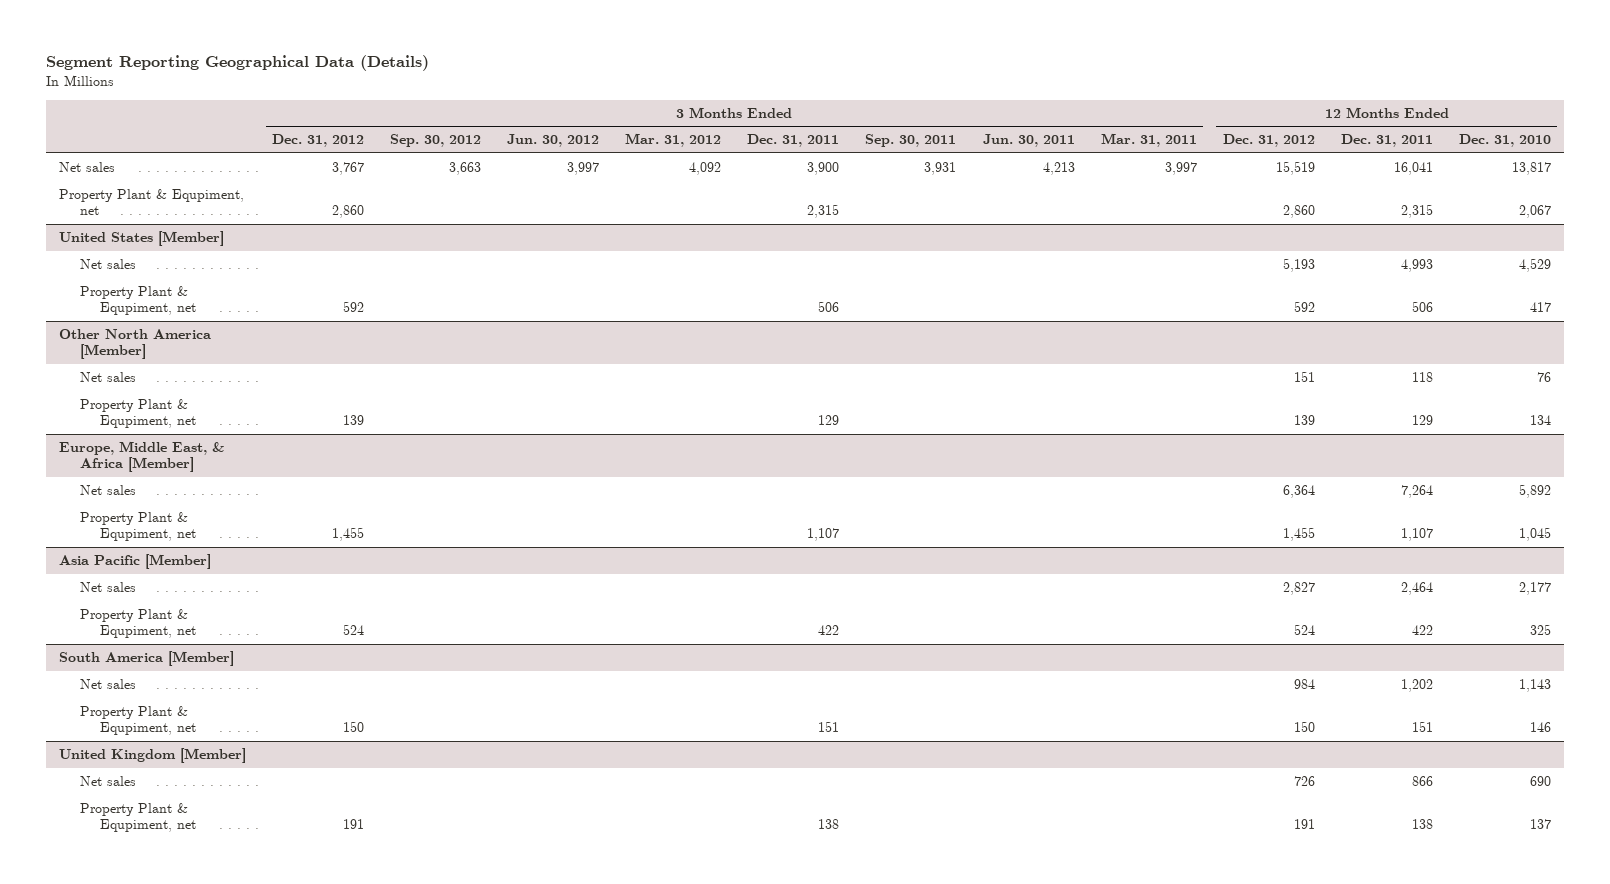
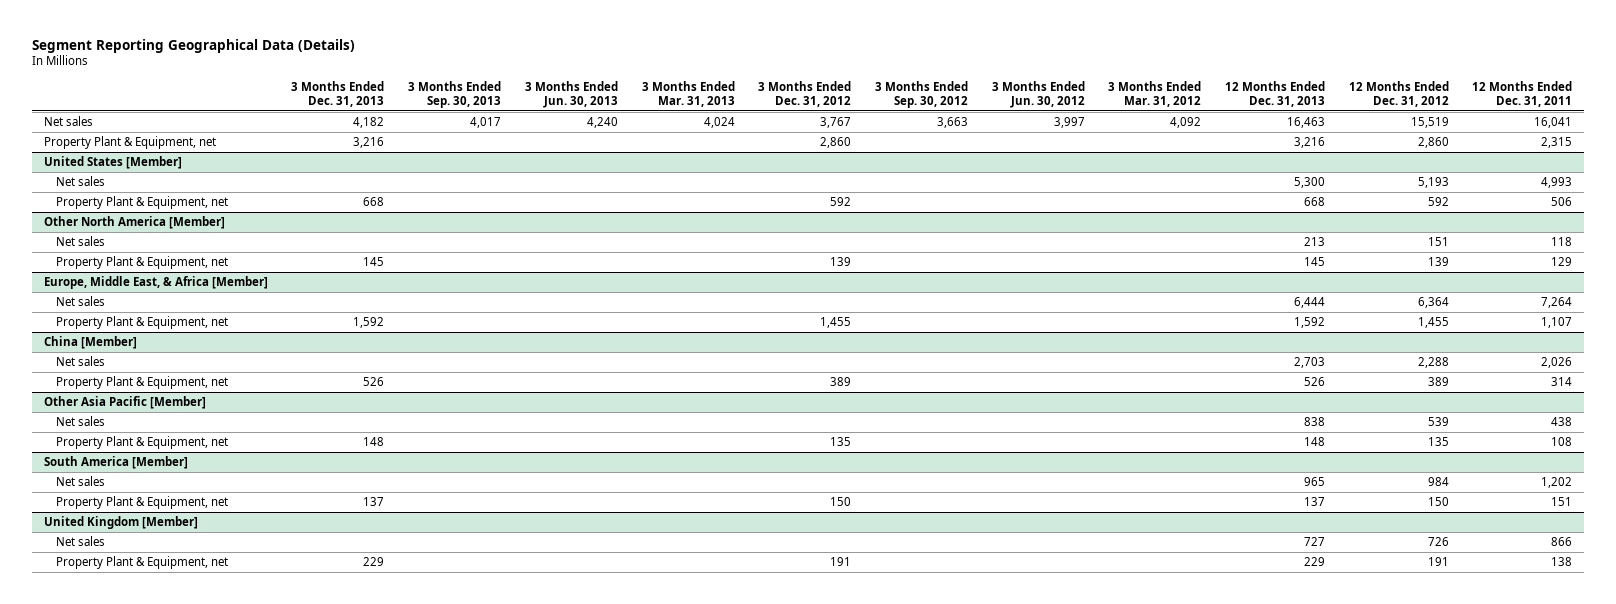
- | 3 Months Ended Dec. 31, 2012 | 3 Months Ended Sep. 30, 2012 | 3 Months Ended Jun. 30, 2012 | 3 Months Ended Mar. 31, 2012 | 3 Months Ended Dec. 31, 2011 | 3 Months Ended Sep. 30, 2011 | 3 Months Ended Jun. 30, 2011 | 3 Months Ended Mar. 31, 2011 | 12 Months Ended Dec. 31, 2012 | 12 Months Ended Dec. 31, 2011 | 12 Months Ended Dec. 31, 2010
+ | 3 Months Ended Dec. 31, 2013 | 3 Months Ended Sep. 30, 2013 | 3 Months Ended Jun. 30, 2013 | 3 Months Ended Mar. 31, 2013 | 3 Months Ended Dec. 31, 2012 | 3 Months Ended Sep. 30, 2012 | 3 Months Ended Jun. 30, 2012 | 3 Months Ended Mar. 31, 2012 | 12 Months Ended Dec. 31, 2013 | 12 Months Ended Dec. 31, 2012 | 12 Months Ended Dec. 31, 2011
- Property Plant & Equpiment, net | 2,860 | | | | 2,315 | | | | 2,860 | 2,315 | 2,067
+ Property Plant & Equipment, net | 3,216 | | | | 2,860 | | | | 3,216 | 2,860 | 2,315
@ United States [Member]
- Property Plant & Equpiment, net | 592 | | | | 506 | | | | 592 | 506 | 417
+ Property Plant & Equipment, net | 668 | | | | 592 | | | | 668 | 592 | 506
@ Other North America [Member]
- Property Plant & Equpiment, net | 139 | | | | 129 | | | | 139 | 129 | 134
+ Property Plant & Equipment, net | 145 | | | | 139 | | | | 145 | 139 | 129
@ Europe, Middle East, & Africa [Member]
- Property Plant & Equpiment, net | 1,455 | | | | 1,107 | | | | 1,455 | 1,107 | 1,045
- Asia Pacific [Member]
- Net sales | | | | | | | | | 2,827 | 2,464 | 2,177
- Property Plant & Equpiment, net | 524 | | | | 422 | | | | 524 | 422 | 325
@ Europe, Middle East, & Africa [Member]
+ Property Plant & Equipment, net | 1,592 | | | | 1,455 | | | | 1,592 | 1,455 | 1,107
+ China [Member]
+ Net sales | | | | | | | | | 2,703 | 2,288 | 2,026
+ Property Plant & Equipment, net | 526 | | | | 389 | | | | 526 | 389 | 314
+ Other Asia Pacific [Member]
+ Net sales | | | | | | | | | 838 | 539 | 438
+ Property Plant & Equipment, net | 148 | | | | 135 | | | | 148 | 135 | 108
@ South America [Member]
- Property Plant & Equpiment, net | 150 | | | | 151 | | | | 150 | 151 | 146
+ Property Plant & Equipment, net | 137 | | | | 150 | | | | 137 | 150 | 151
@ United Kingdom [Member]
- Property Plant & Equpiment, net | 191 | | | | 138 | | | | 191 | 138 | 137
+ Property Plant & Equipment, net | 229 | | | | 191 | | | | 229 | 191 | 138

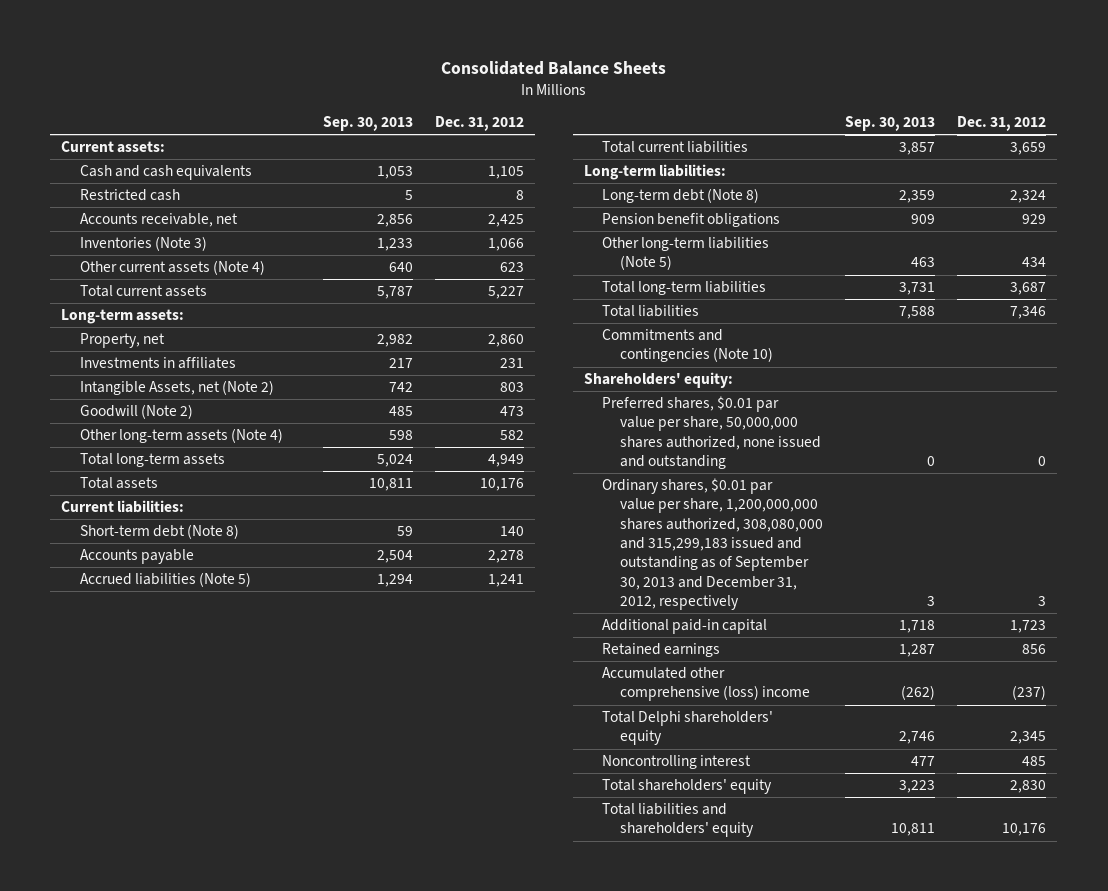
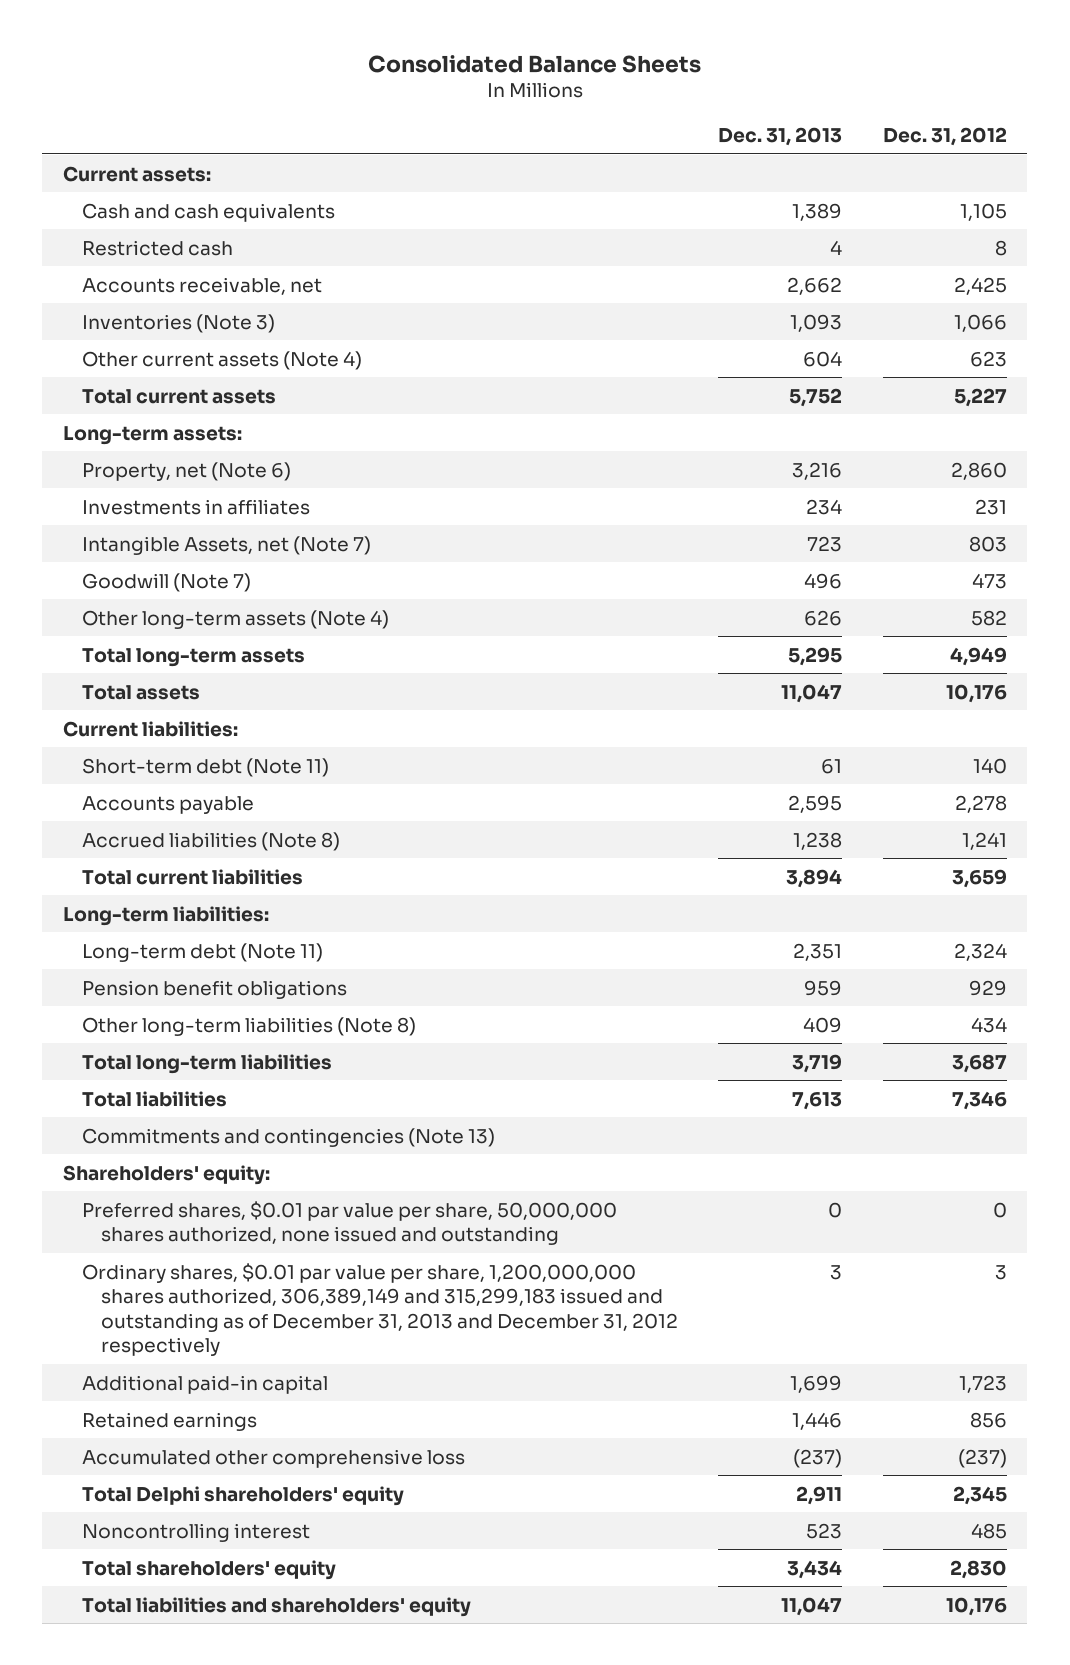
- | Sep. 30, 2013 | Dec. 31, 2012
+ | Dec. 31, 2013 | Dec. 31, 2012
- Property, net | 2,982 | 2,860
+ Property, net (Note 6) | 3,216 | 2,860
- Intangible Assets, net (Note 2) | 742 | 803
- Goodwill (Note 2) | 485 | 473
+ Intangible Assets, net (Note 7) | 723 | 803
+ Goodwill (Note 7) | 496 | 473
- Short-term debt (Note 8) | 59 | 140
+ Short-term debt (Note 11) | 61 | 140
- Accrued liabilities (Note 5) | 1,294 | 1,241
+ Accrued liabilities (Note 8) | 1,238 | 1,241
- Long-term debt (Note 8) | 2,359 | 2,324
+ Long-term debt (Note 11) | 2,351 | 2,324
- Other long-term liabilities (Note 5) | 463 | 434
+ Other long-term liabilities (Note 8) | 409 | 434
- Commitments and contingencies (Note 10)
+ Commitments and contingencies (Note 13)
- Ordinary shares, $0.01 par value per share, 1,200,000,000 shares authorized, 308,080,000 and 315,299,183 issued and outstanding as of September 30, 2013 and December 31, 2012, respectively | 3 | 3
+ Ordinary shares, $0.01 par value per share, 1,200,000,000 shares authorized, 306,389,149 and 315,299,183 issued and outstanding as of December 31, 2013 and December 31, 2012 respectively | 3 | 3
- Accumulated other comprehensive (loss) income | (262) | (237)
+ Accumulated other comprehensive loss | (237) | (237)

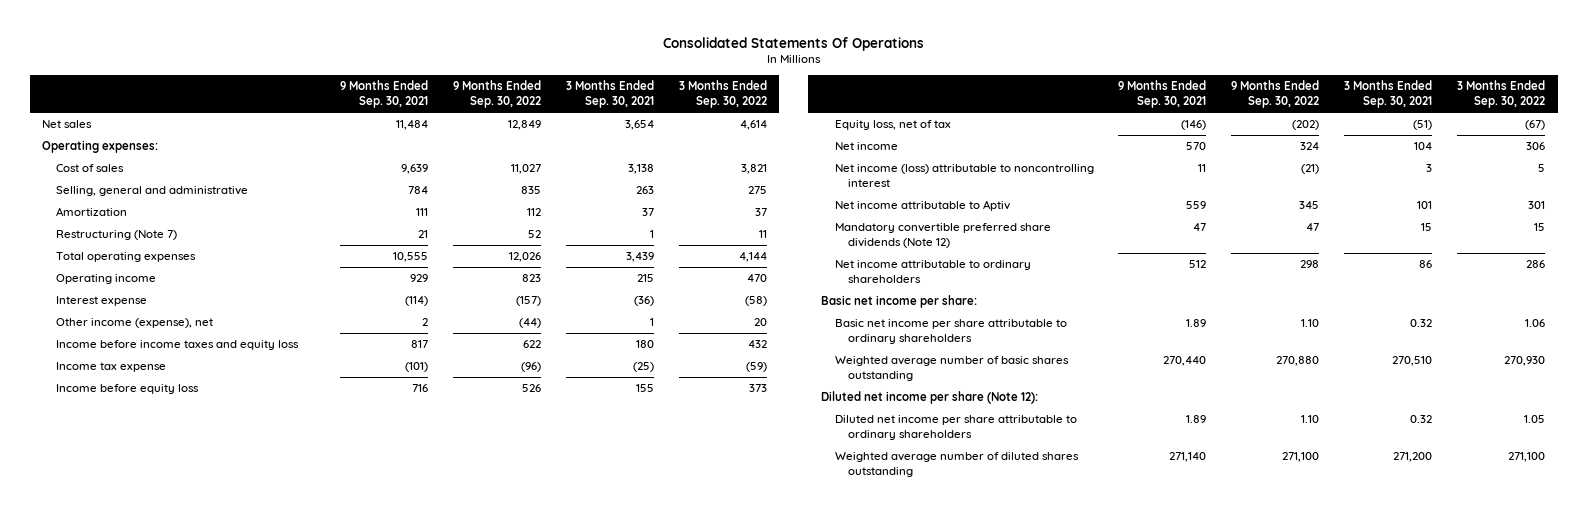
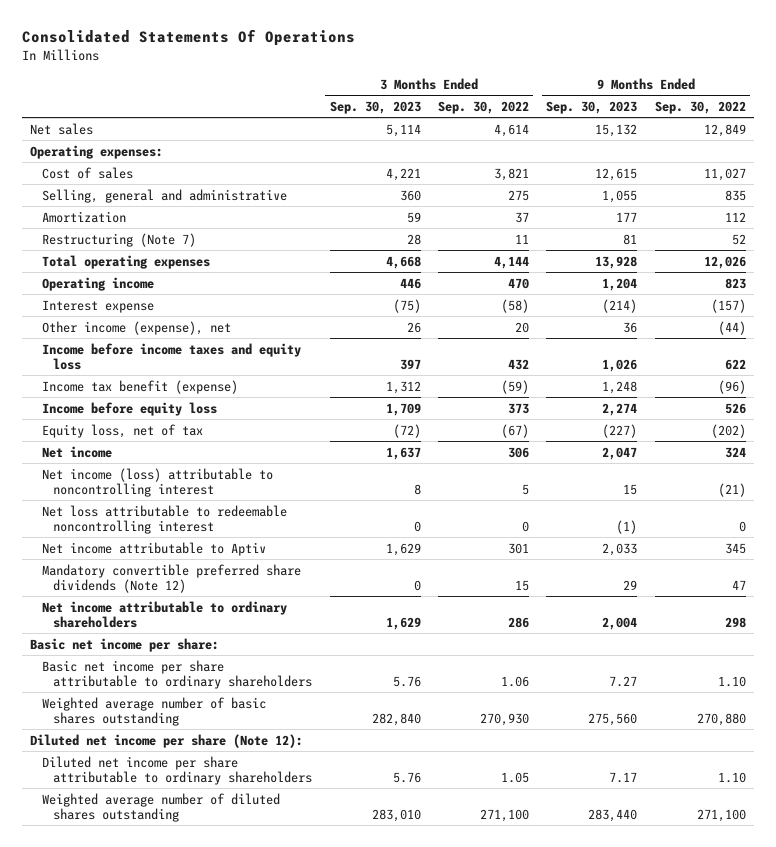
- | 9 Months Ended Sep. 30, 2021 | 9 Months Ended Sep. 30, 2022 | 3 Months Ended Sep. 30, 2021 | 3 Months Ended Sep. 30, 2022
+ | 3 Months Ended Sep. 30, 2023 | 3 Months Ended Sep. 30, 2022 | 9 Months Ended Sep. 30, 2023 | 9 Months Ended Sep. 30, 2022
- Income tax expense | (101) | (96) | (25) | (59)
+ Income tax benefit (expense) | 1,312 | (59) | 1,248 | (96)
+ Net loss attributable to redeemable noncontrolling interest | 0 | 0 | (1) | 0

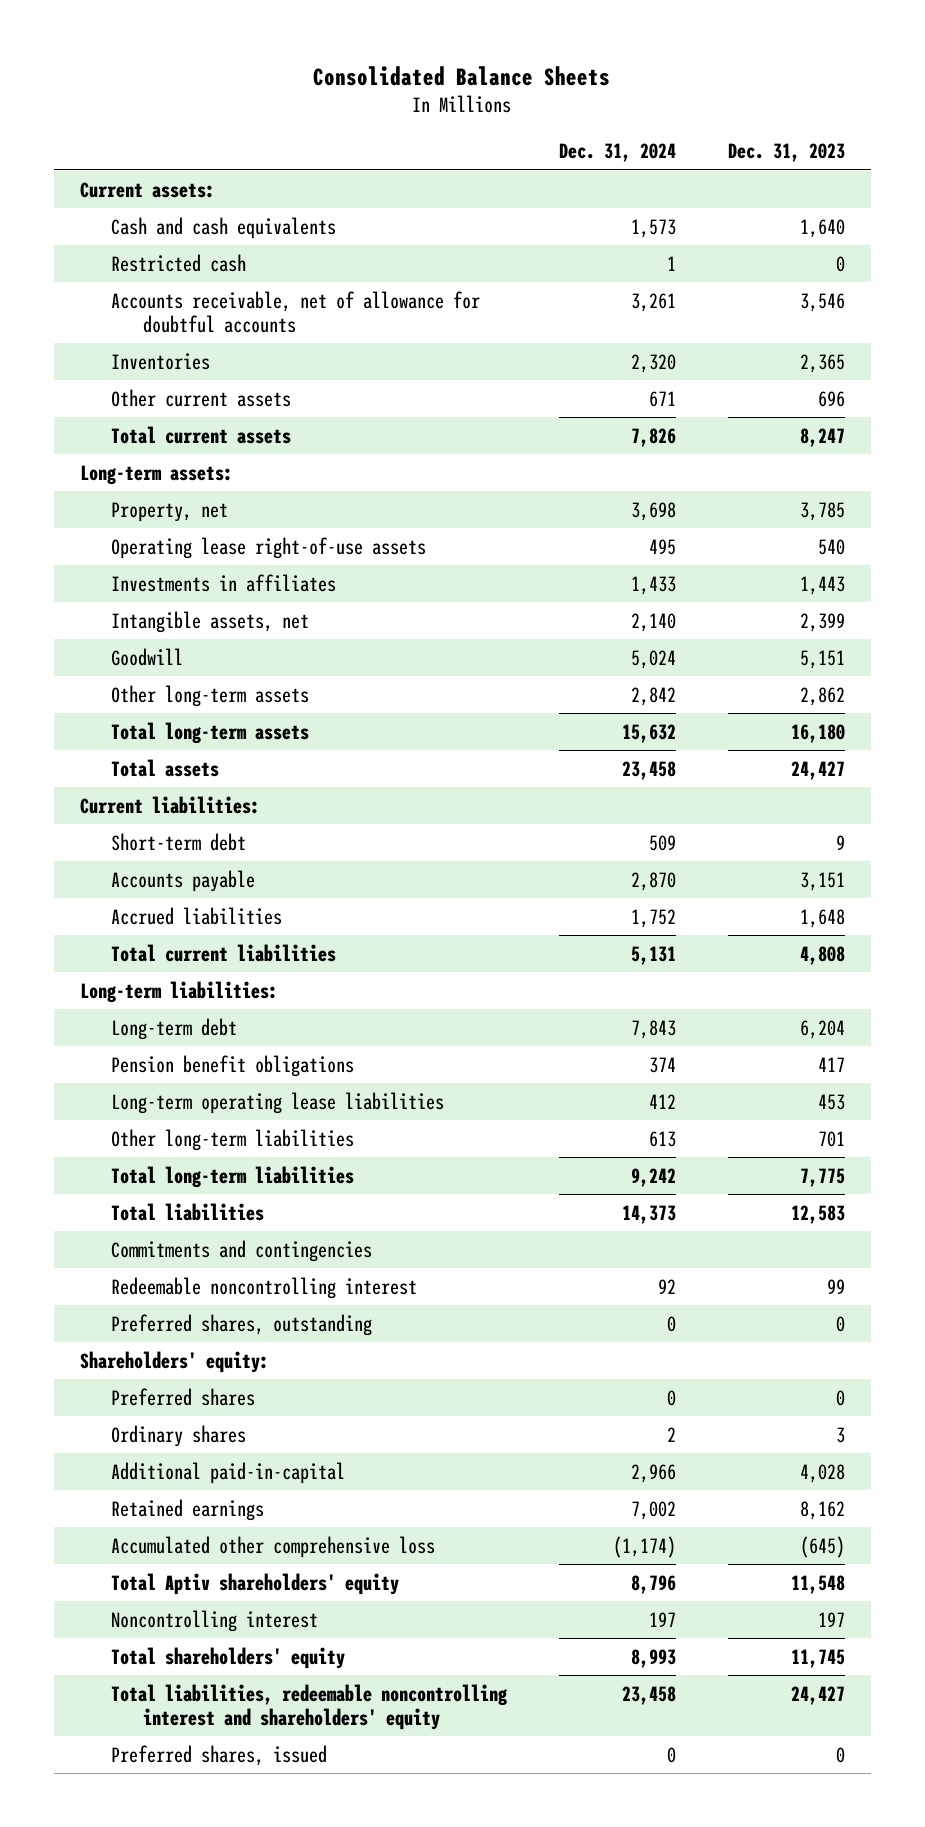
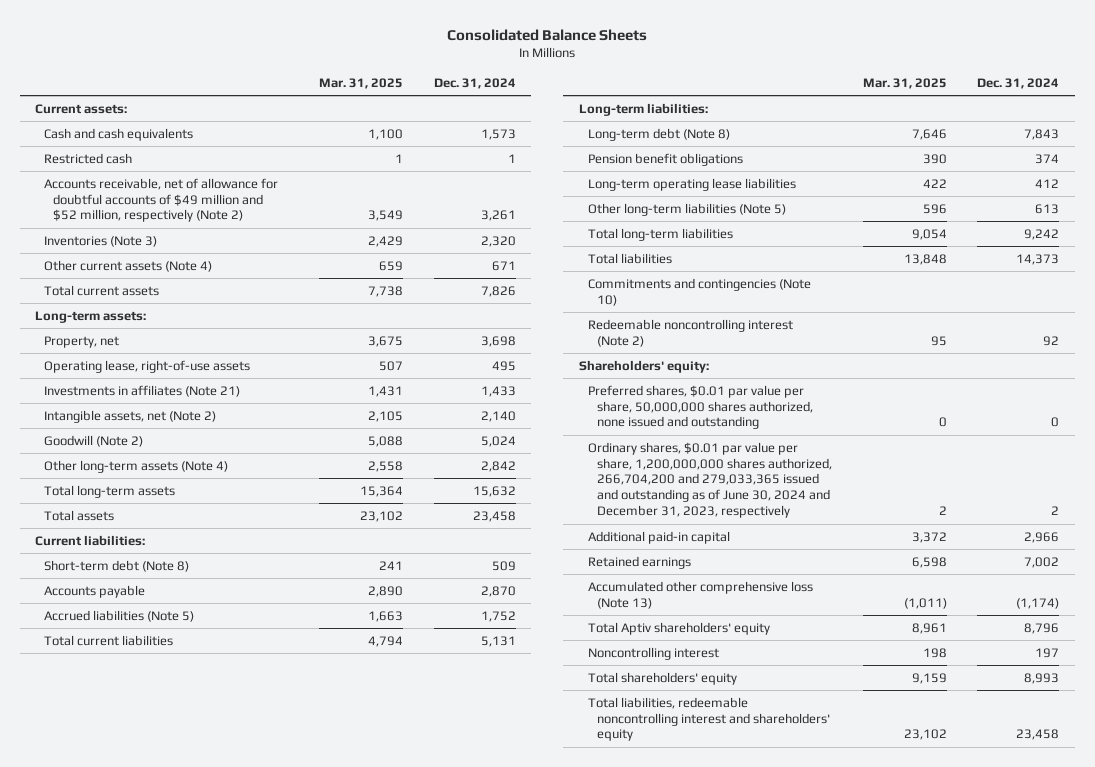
- | Dec. 31, 2024 | Dec. 31, 2023
+ | Mar. 31, 2025 | Dec. 31, 2024
- Accounts receivable, net of allowance for doubtful accounts | 3,261 | 3,546
- Inventories | 2,320 | 2,365
- Other current assets | 671 | 696
+ Accounts receivable, net of allowance for doubtful accounts of $49 million and $52 million, respectively (Note 2) | 3,549 | 3,261
+ Inventories (Note 3) | 2,429 | 2,320
+ Other current assets (Note 4) | 659 | 671
- Operating lease right-of-use assets | 495 | 540
- Investments in affiliates | 1,433 | 1,443
- Intangible assets, net | 2,140 | 2,399
- Goodwill | 5,024 | 5,151
- Other long-term assets | 2,842 | 2,862
+ Operating lease, right-of-use assets | 507 | 495
+ Investments in affiliates (Note 21) | 1,431 | 1,433
+ Intangible assets, net (Note 2) | 2,105 | 2,140
+ Goodwill (Note 2) | 5,088 | 5,024
+ Other long-term assets (Note 4) | 2,558 | 2,842
- Short-term debt | 509 | 9
+ Short-term debt (Note 8) | 241 | 509
- Accrued liabilities | 1,752 | 1,648
+ Accrued liabilities (Note 5) | 1,663 | 1,752
- Long-term debt | 7,843 | 6,204
+ Long-term debt (Note 8) | 7,646 | 7,843
- Other long-term liabilities | 613 | 701
+ Other long-term liabilities (Note 5) | 596 | 613
- Commitments and contingencies
- Redeemable noncontrolling interest | 92 | 99
- Preferred shares, outstanding | 0 | 0
+ Commitments and contingencies (Note 10)
+ Redeemable noncontrolling interest (Note 2) | 95 | 92
- Preferred shares | 0 | 0
- Ordinary shares | 2 | 3
- Additional paid-in-capital | 2,966 | 4,028
+ Preferred shares, $0.01 par value per share, 50,000,000 shares authorized, none issued and outstanding | 0 | 0
+ Ordinary shares, $0.01 par value per share, 1,200,000,000 shares authorized, 266,704,200 and 279,033,365 issued and outstanding as of June 30, 2024 and December 31, 2023, respectively | 2 | 2
+ Additional paid-in capital | 3,372 | 2,966
- Accumulated other comprehensive loss | (1,174) | (645)
+ Accumulated other comprehensive loss (Note 13) | (1,011) | (1,174)
- Preferred shares, issued | 0 | 0

